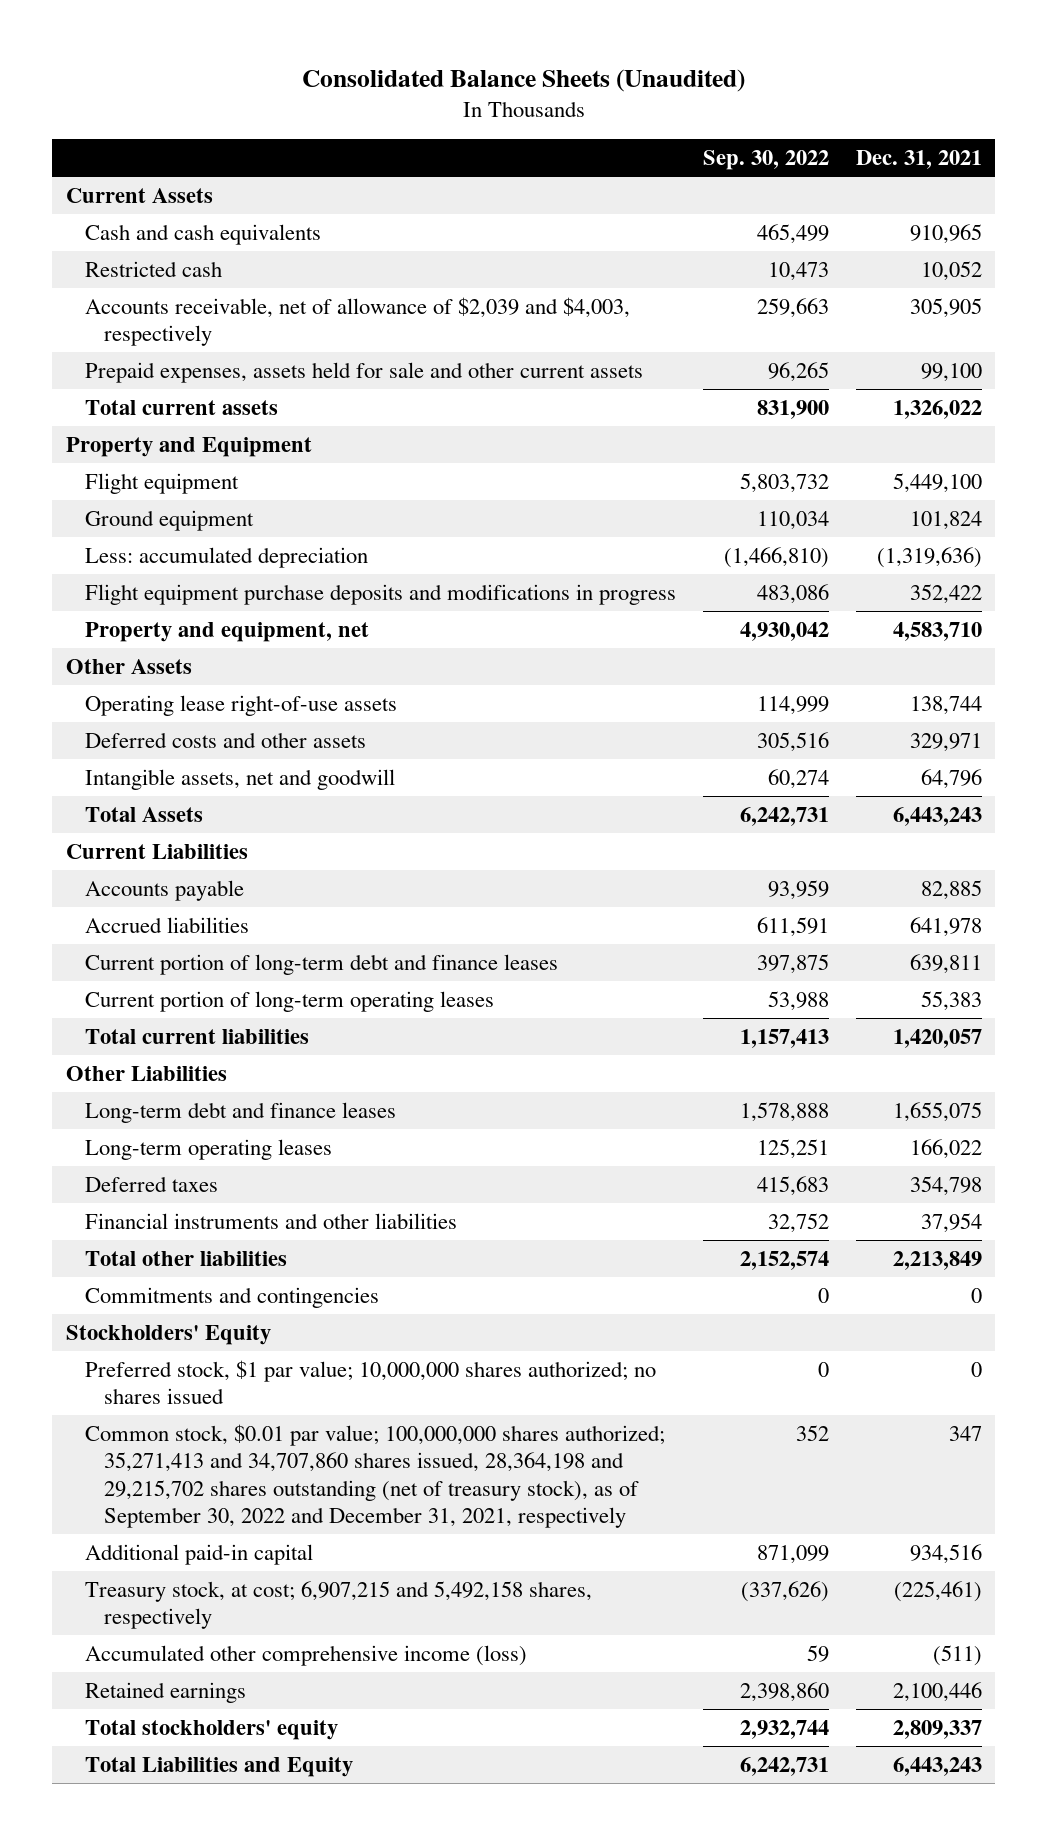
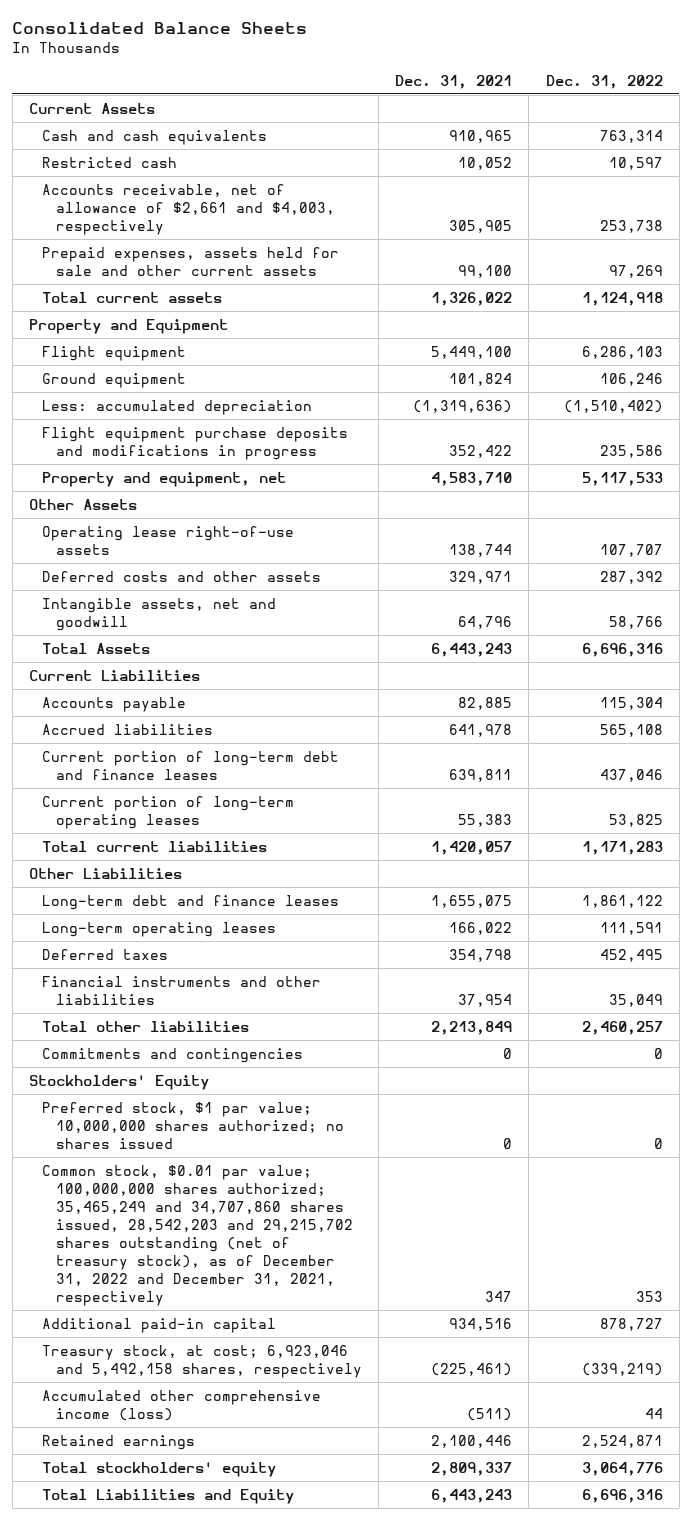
- Consolidated Balance Sheets (Unaudited)
+ Consolidated Balance Sheets
- | Sep. 30, 2022 | Dec. 31, 2021
+ | Dec. 31, 2021 | Dec. 31, 2022
- Accounts receivable, net of allowance of $2,039 and $4,003, respectively | 259,663 | 305,905
+ Accounts receivable, net of allowance of $2,661 and $4,003, respectively | 305,905 | 253,738
- Common stock, $0.01 par value; 100,000,000 shares authorized; 35,271,413 and 34,707,860 shares issued, 28,364,198 and 29,215,702 shares outstanding (net of treasury stock), as of September 30, 2022 and December 31, 2021, respectively | 352 | 347
+ Common stock, $0.01 par value; 100,000,000 shares authorized; 35,465,249 and 34,707,860 shares issued, 28,542,203 and 29,215,702 shares outstanding (net of treasury stock), as of December 31, 2022 and December 31, 2021, respectively | 347 | 353
- Treasury stock, at cost; 6,907,215 and 5,492,158 shares, respectively | (337,626) | (225,461)
+ Treasury stock, at cost; 6,923,046 and 5,492,158 shares, respectively | (225,461) | (339,219)

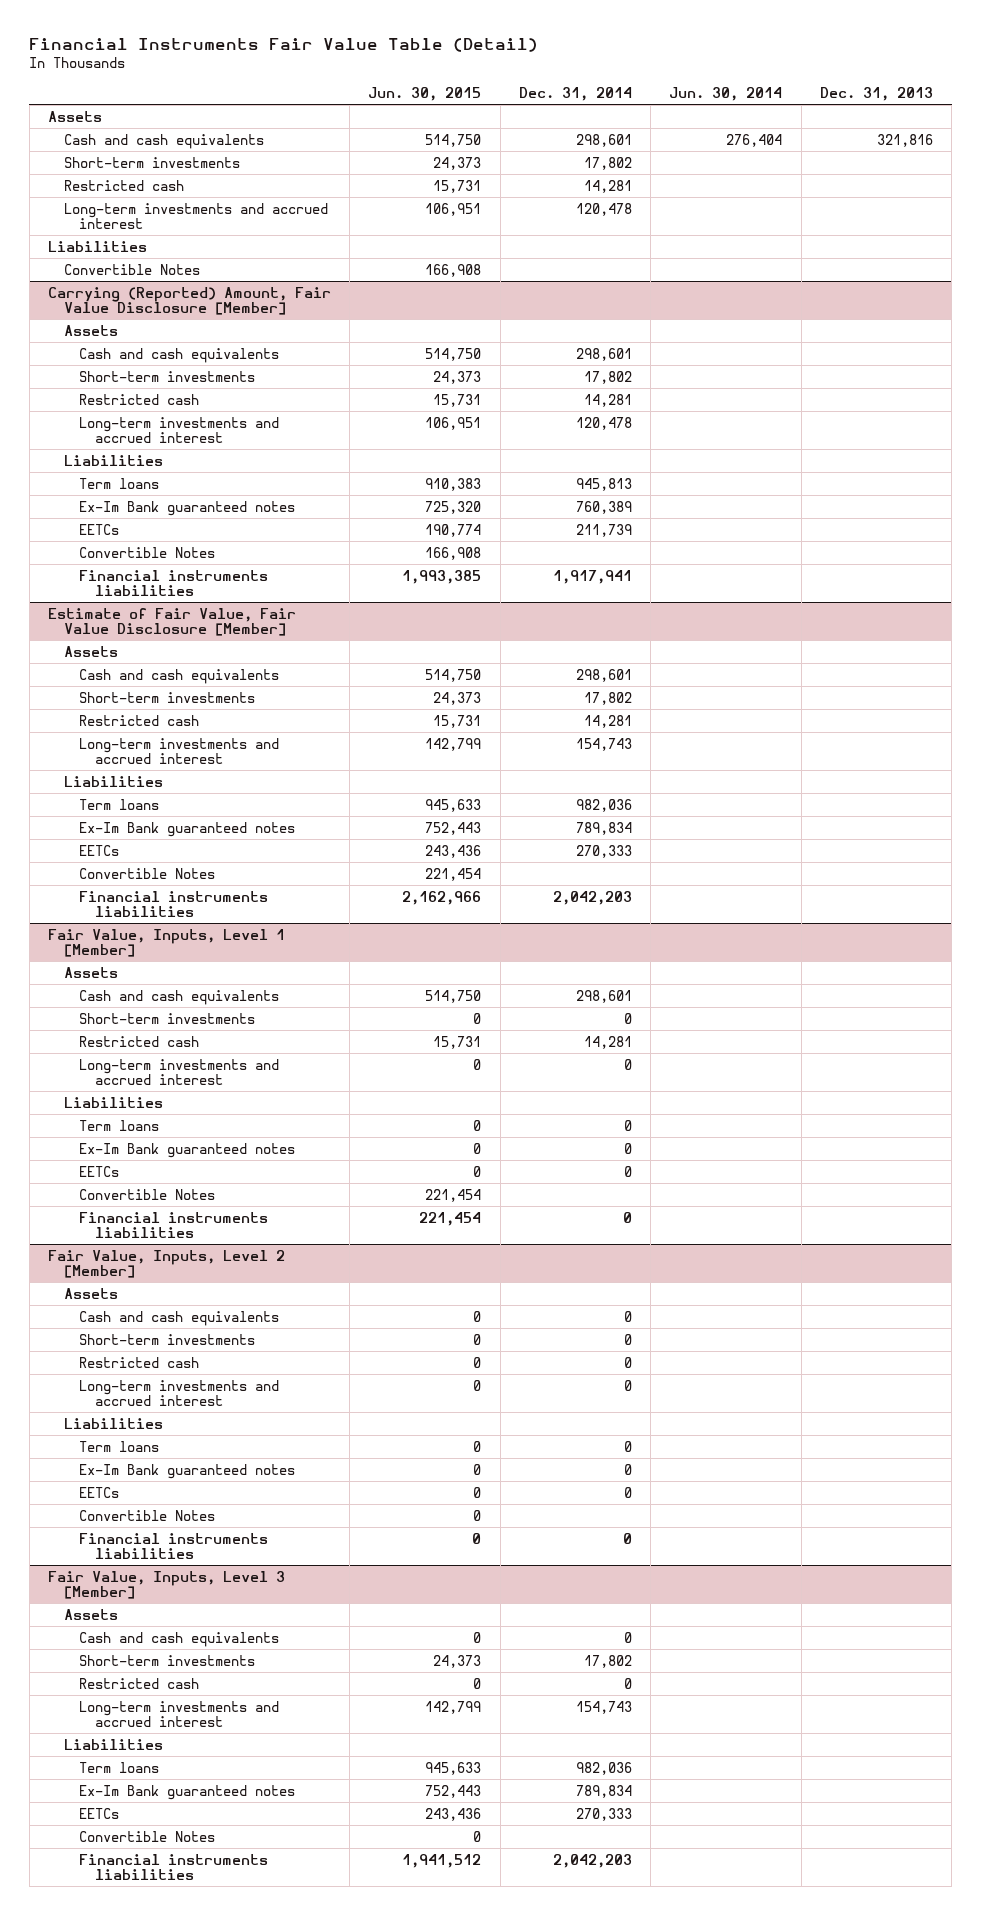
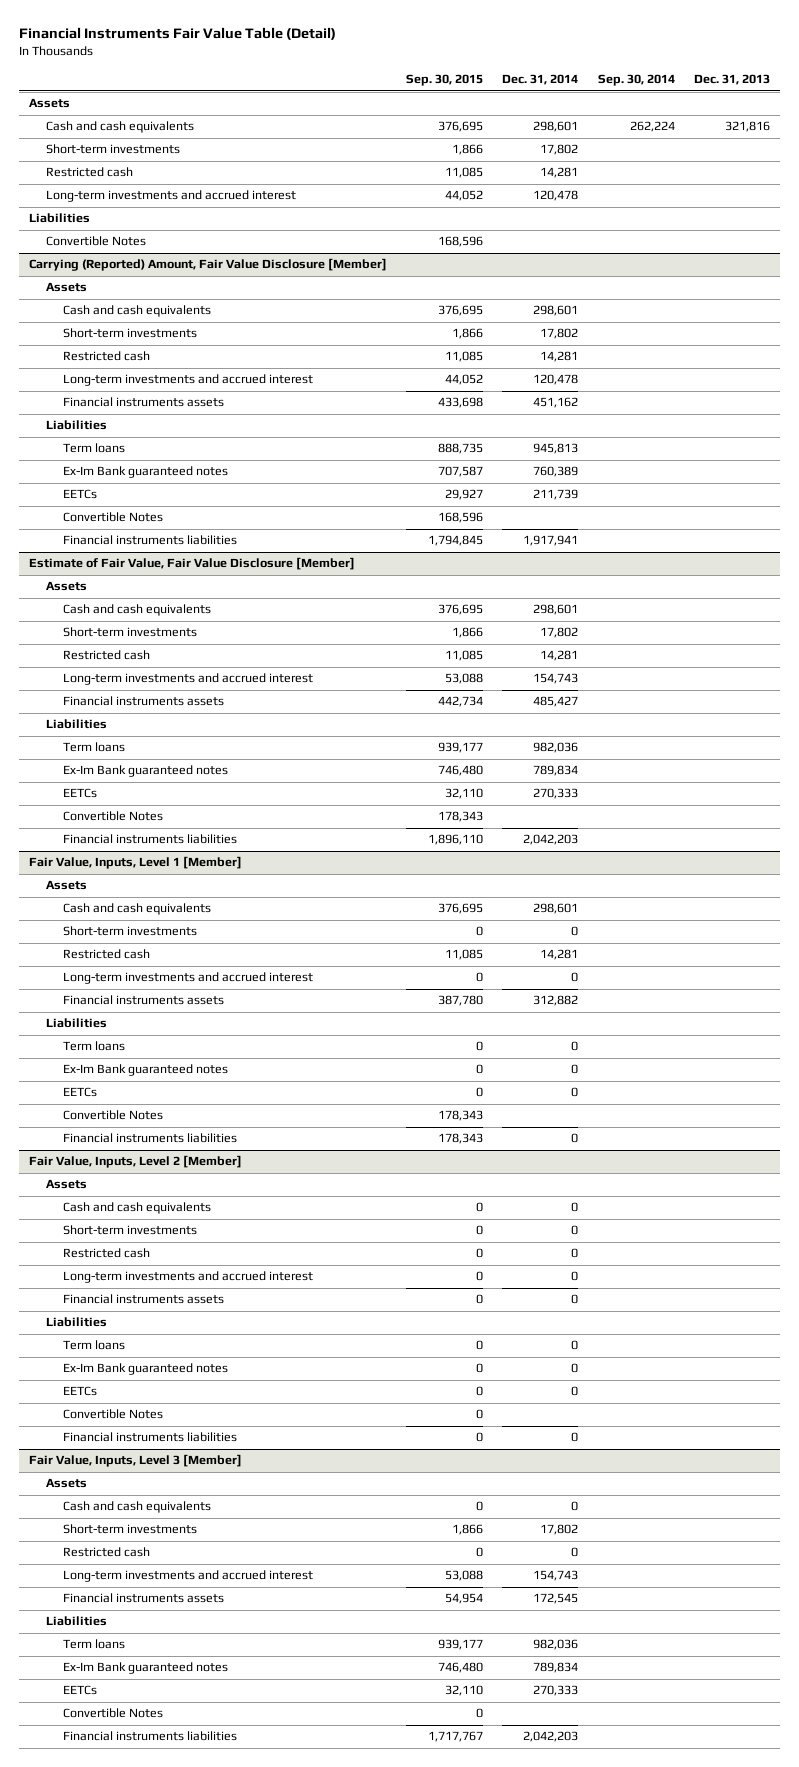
- | Jun. 30, 2015 | Dec. 31, 2014 | Jun. 30, 2014 | Dec. 31, 2013
+ | Sep. 30, 2015 | Dec. 31, 2014 | Sep. 30, 2014 | Dec. 31, 2013
@ Carrying (Reported) Amount, Fair Value Disclosure [Member]
+ Financial instruments assets | 433,698 | 451,162 | |
@ Estimate of Fair Value, Fair Value Disclosure [Member]
+ Financial instruments assets | 442,734 | 485,427 | |
@ Fair Value, Inputs, Level 1 [Member]
+ Financial instruments assets | 387,780 | 312,882 | |
@ Fair Value, Inputs, Level 2 [Member]
+ Financial instruments assets | 0 | 0 | |
@ Fair Value, Inputs, Level 3 [Member]
+ Financial instruments assets | 54,954 | 172,545 | |

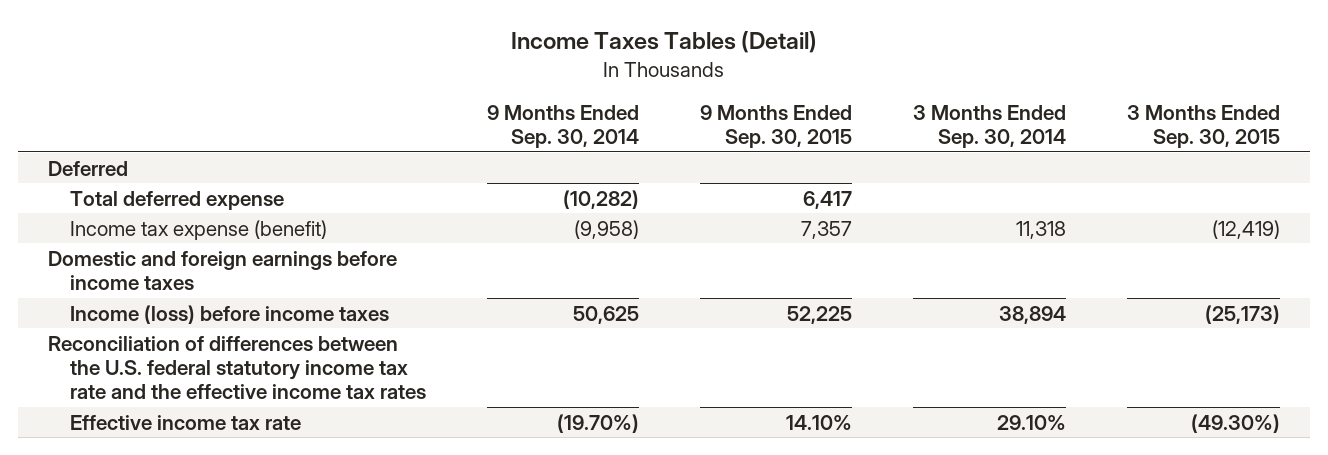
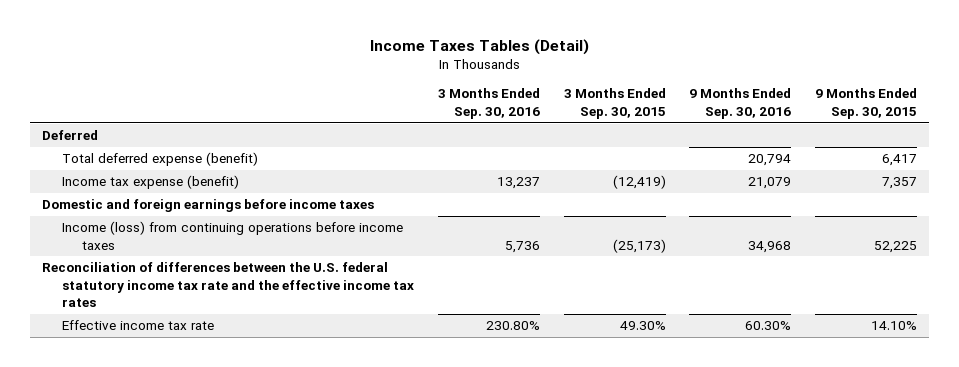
- | 9 Months Ended Sep. 30, 2014 | 9 Months Ended Sep. 30, 2015 | 3 Months Ended Sep. 30, 2014 | 3 Months Ended Sep. 30, 2015
+ | 3 Months Ended Sep. 30, 2016 | 3 Months Ended Sep. 30, 2015 | 9 Months Ended Sep. 30, 2016 | 9 Months Ended Sep. 30, 2015
- Total deferred expense | (10,282) | 6,417 | |
+ Total deferred expense (benefit) | | | 20,794 | 6,417
- Income (loss) before income taxes | 50,625 | 52,225 | 38,894 | (25,173)
+ Income (loss) from continuing operations before income taxes | 5,736 | (25,173) | 34,968 | 52,225
- Effective income tax rate | (19.70%) | 14.10% | 29.10% | (49.30%)
+ Effective income tax rate | 230.80% | 49.30% | 60.30% | 14.10%

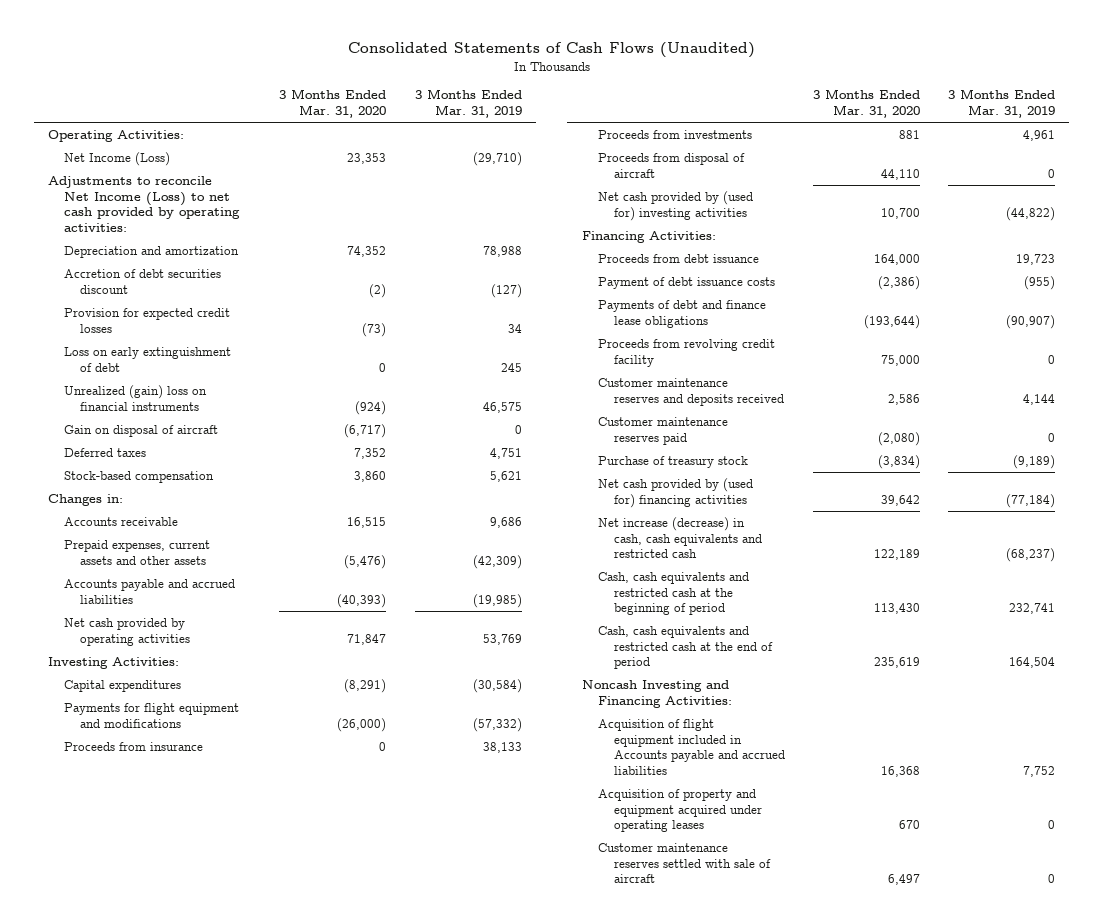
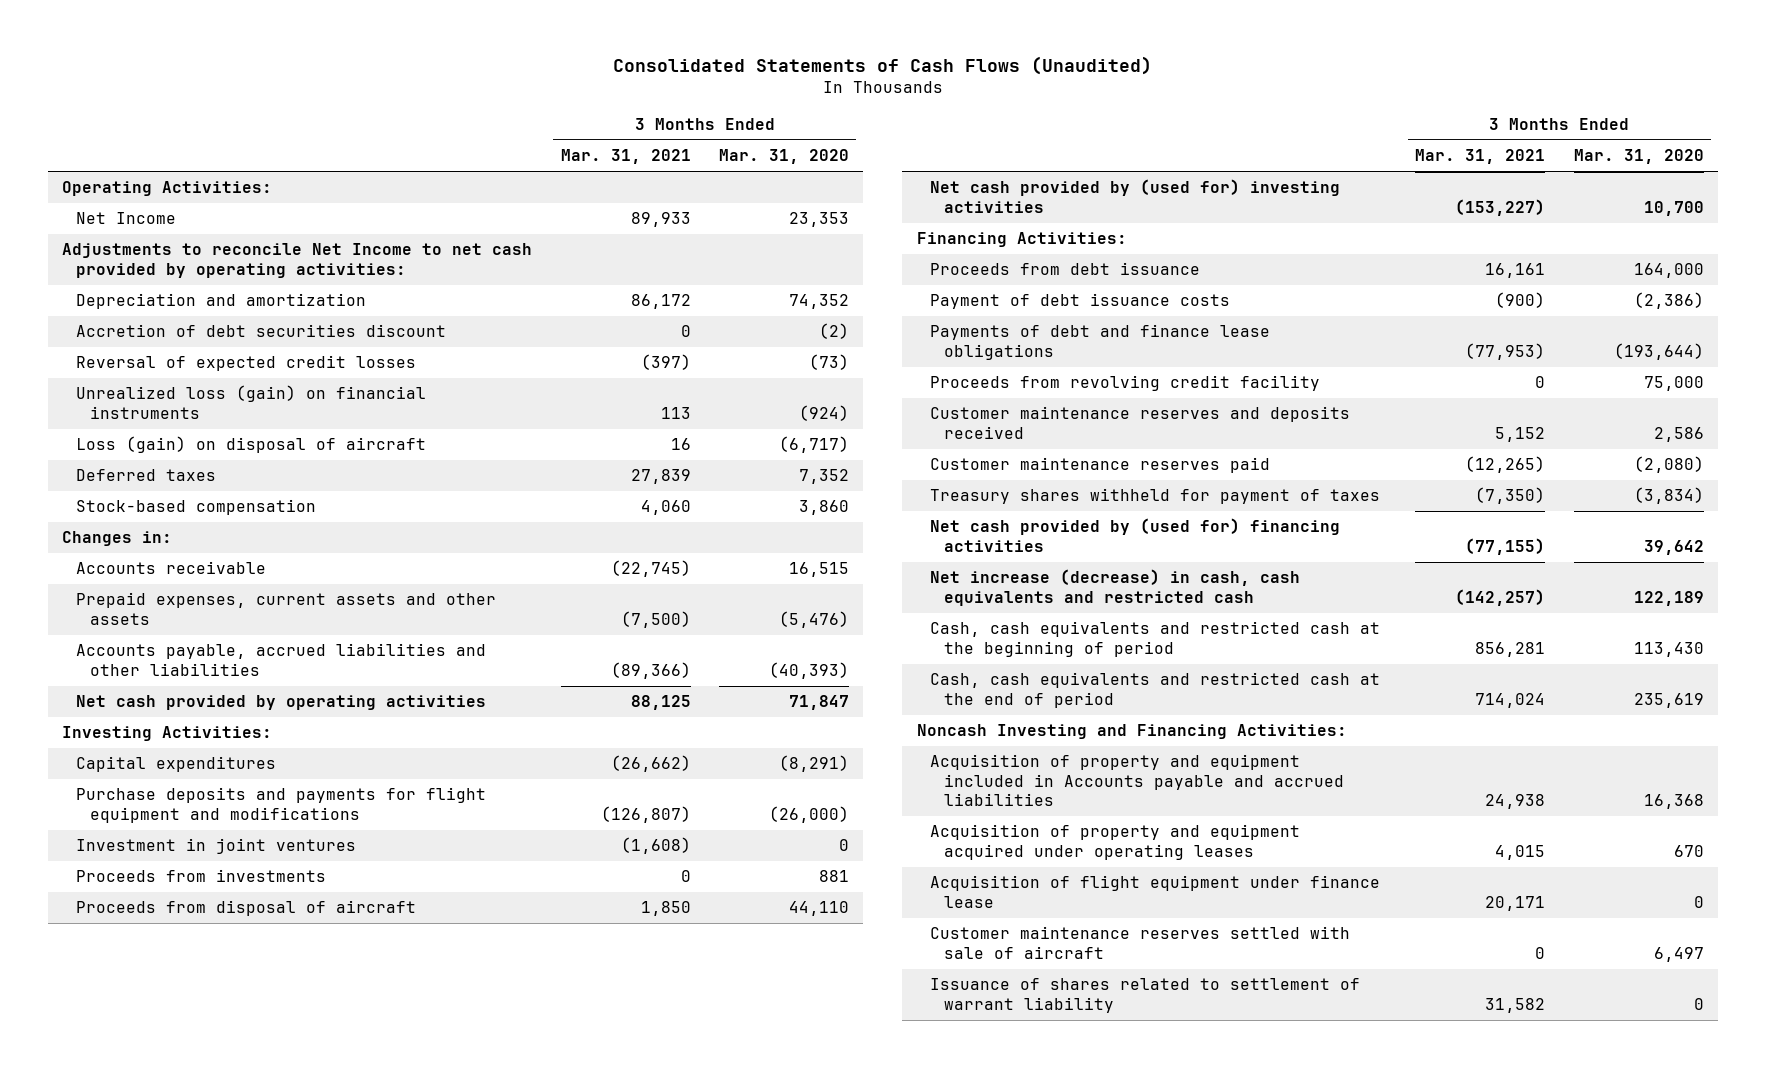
- | 3 Months Ended Mar. 31, 2020 | 3 Months Ended Mar. 31, 2019
+ | 3 Months Ended Mar. 31, 2021 | 3 Months Ended Mar. 31, 2020
- Net Income (Loss) | 23,353 | (29,710)
- Adjustments to reconcile Net Income (Loss) to net cash provided by operating activities:
+ Net Income | 89,933 | 23,353
+ Adjustments to reconcile Net Income to net cash provided by operating activities:
- Provision for expected credit losses | (73) | 34
- Loss on early extinguishment of debt | 0 | 245
- Unrealized (gain) loss on financial instruments | (924) | 46,575
- Gain on disposal of aircraft | (6,717) | 0
+ Reversal of expected credit losses | (397) | (73)
+ Unrealized loss (gain) on financial instruments | 113 | (924)
+ Loss (gain) on disposal of aircraft | 16 | (6,717)
- Accounts payable and accrued liabilities | (40,393) | (19,985)
+ Accounts payable, accrued liabilities and other liabilities | (89,366) | (40,393)
- Payments for flight equipment and modifications | (26,000) | (57,332)
- Proceeds from insurance | 0 | 38,133
+ Purchase deposits and payments for flight equipment and modifications | (126,807) | (26,000)
+ Investment in joint ventures | (1,608) | 0
- Purchase of treasury stock | (3,834) | (9,189)
+ Treasury shares withheld for payment of taxes | (7,350) | (3,834)
- Acquisition of flight equipment included in Accounts payable and accrued liabilities | 16,368 | 7,752
+ Acquisition of property and equipment included in Accounts payable and accrued liabilities | 24,938 | 16,368
+ Acquisition of flight equipment under finance lease | 20,171 | 0
+ Issuance of shares related to settlement of warrant liability | 31,582 | 0

